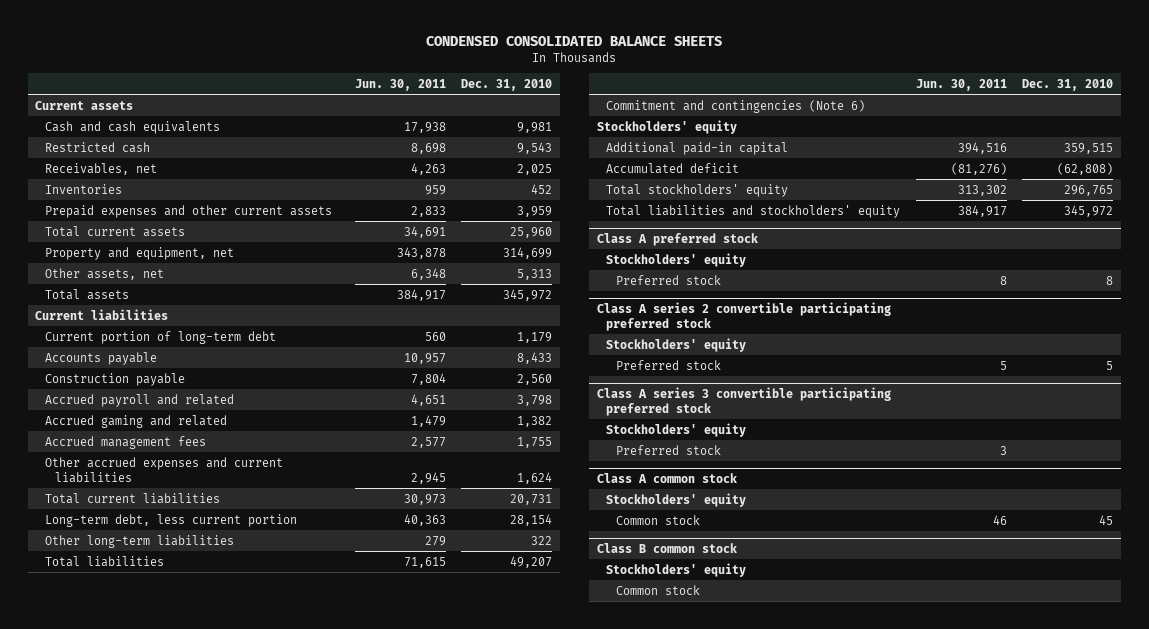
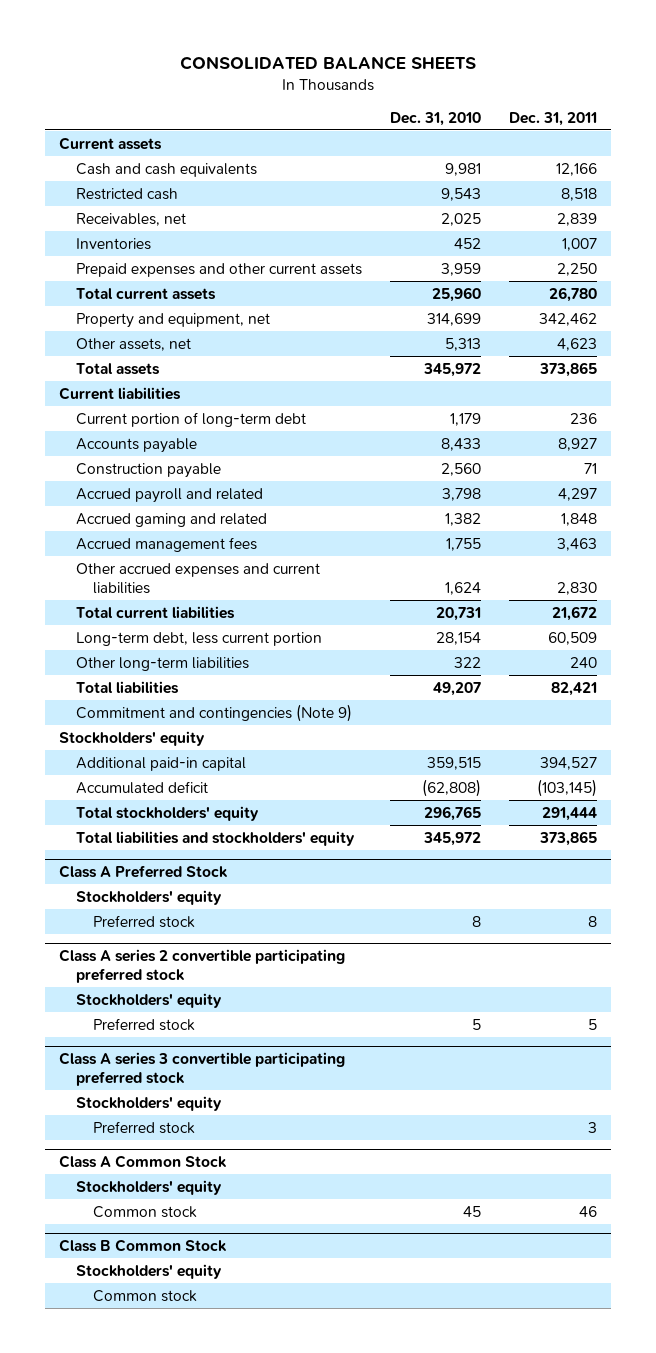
- CONDENSED CONSOLIDATED BALANCE SHEETS
+ CONSOLIDATED BALANCE SHEETS
- | Jun. 30, 2011 | Dec. 31, 2010
+ | Dec. 31, 2010 | Dec. 31, 2011
- Commitment and contingencies (Note 6)
+ Commitment and contingencies (Note 9)
- Class A preferred stock
+ Class A Preferred Stock
- Class A common stock
+ Class A Common Stock
- Class B common stock
+ Class B Common Stock

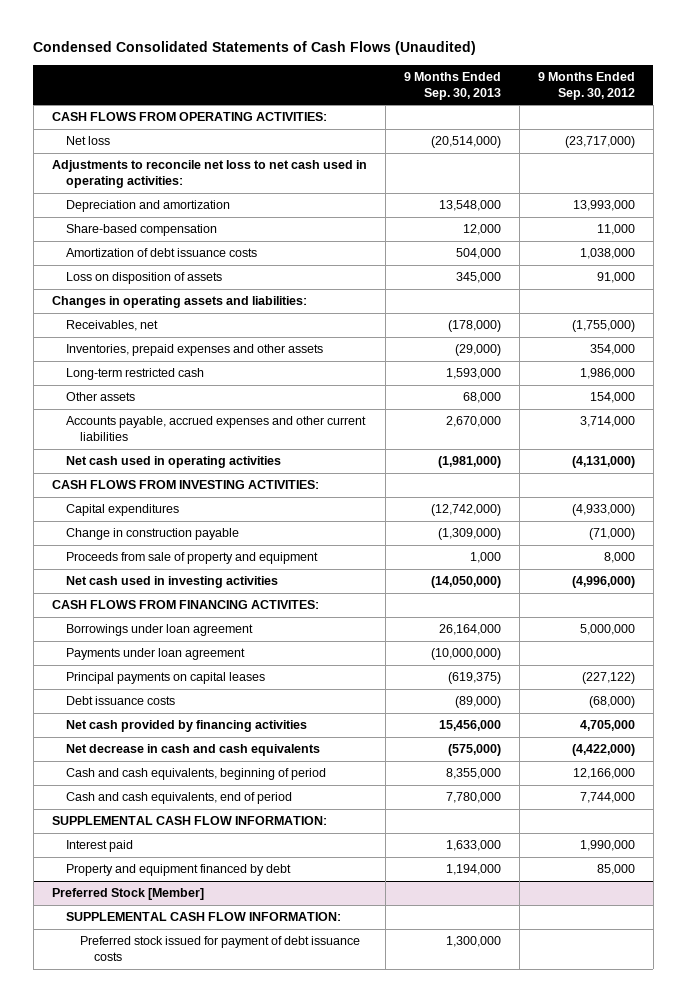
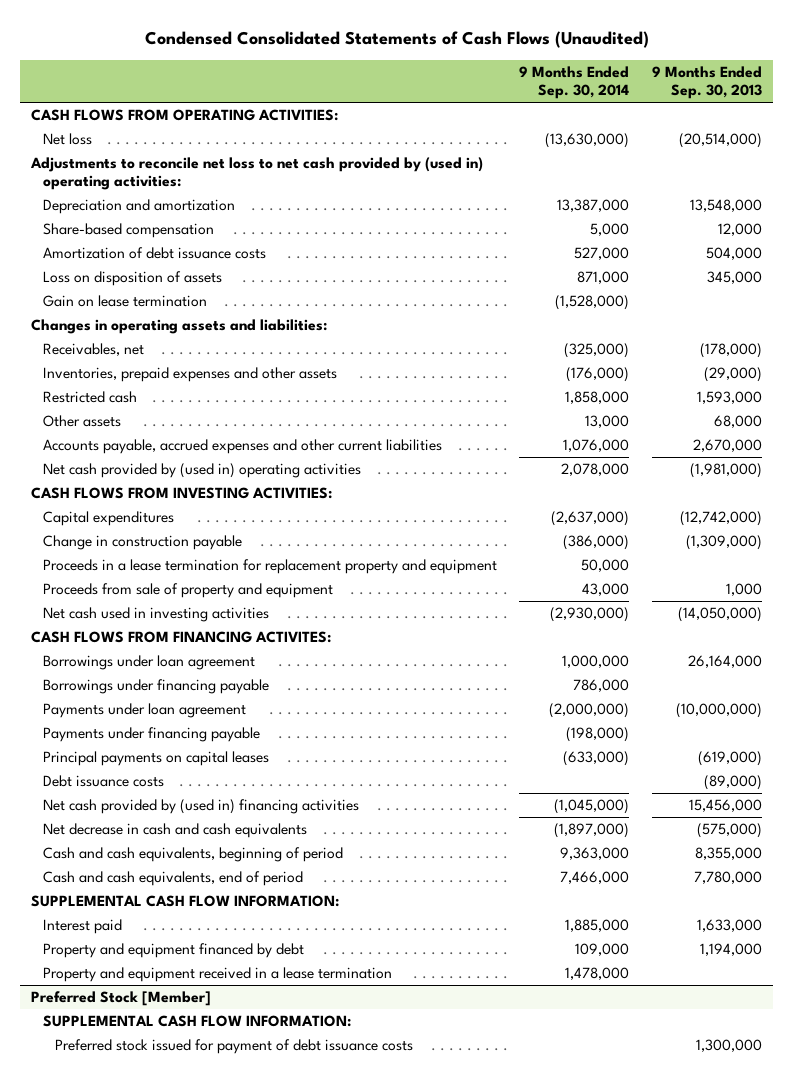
- | 9 Months Ended Sep. 30, 2013 | 9 Months Ended Sep. 30, 2012
+ | 9 Months Ended Sep. 30, 2014 | 9 Months Ended Sep. 30, 2013
- Adjustments to reconcile net loss to net cash used in operating activities:
+ Adjustments to reconcile net loss to net cash provided by (used in) operating activities:
+ Gain on lease termination | (1,528,000) |
- Long-term restricted cash | 1,593,000 | 1,986,000
+ Restricted cash | 1,858,000 | 1,593,000
- Net cash used in operating activities | (1,981,000) | (4,131,000)
+ Net cash provided by (used in) operating activities | 2,078,000 | (1,981,000)
+ Proceeds in a lease termination for replacement property and equipment | 50,000 |
+ Borrowings under financing payable | 786,000 |
- Principal payments on capital leases | (619,375) | (227,122)
+ Payments under financing payable | (198,000) |
+ Principal payments on capital leases | (633,000) | (619,000)
- Net cash provided by financing activities | 15,456,000 | 4,705,000
+ Net cash provided by (used in) financing activities | (1,045,000) | 15,456,000
+ Property and equipment received in a lease termination | 1,478,000 |

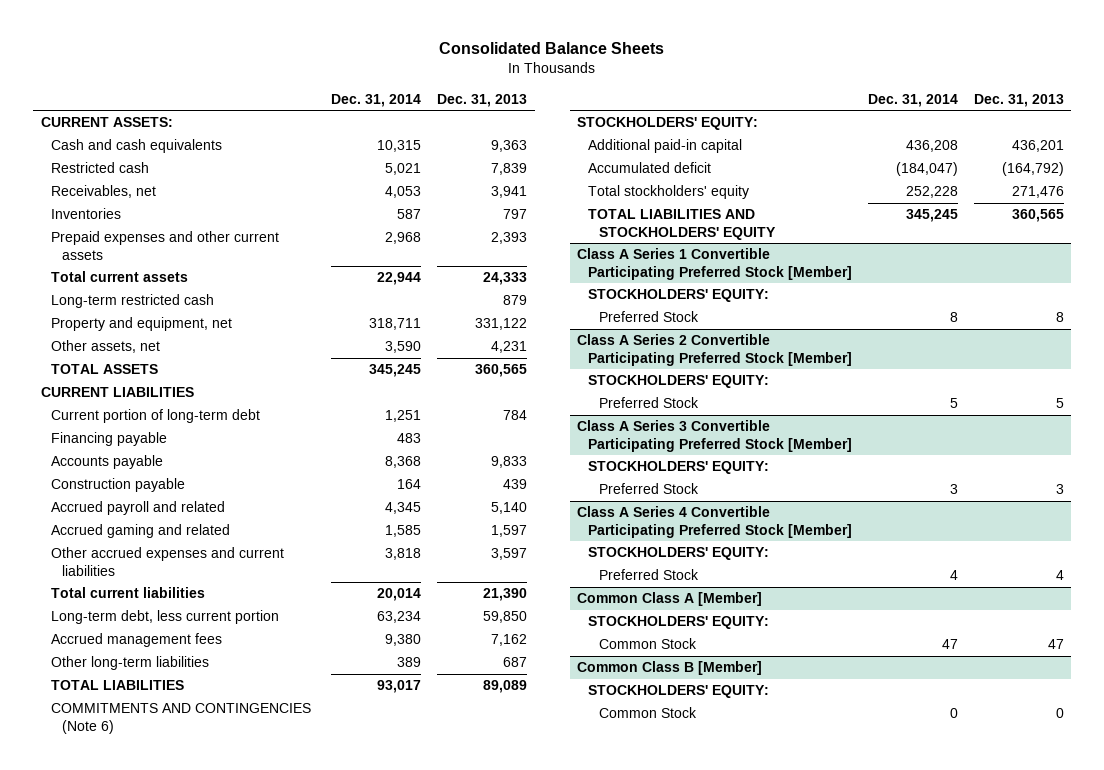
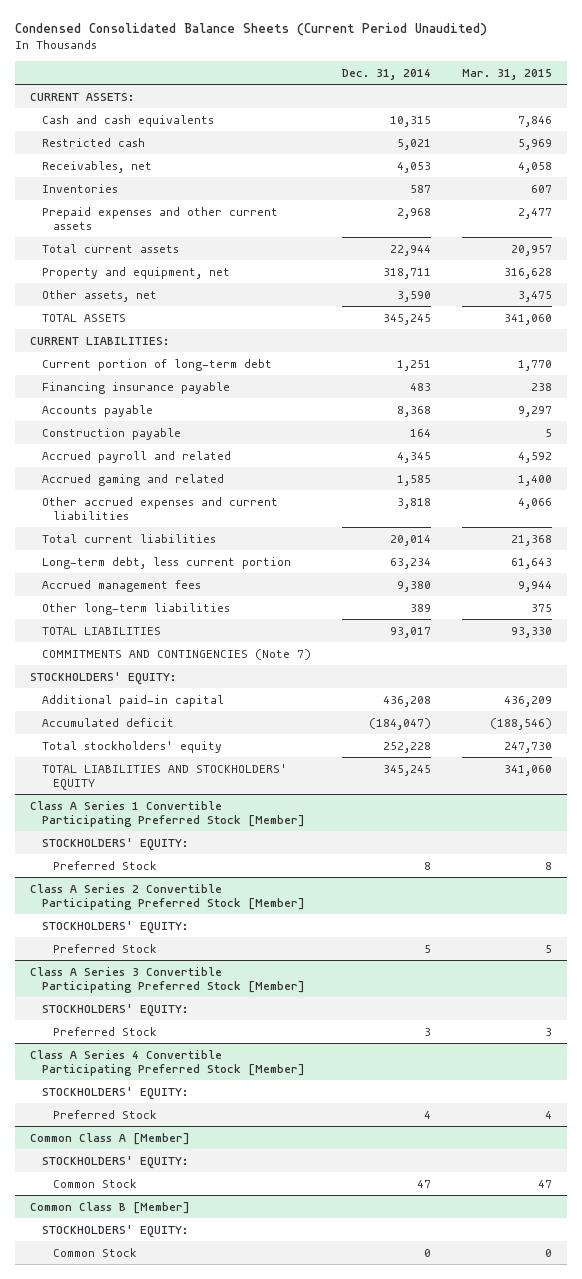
- Consolidated Balance Sheets
+ Condensed Consolidated Balance Sheets (Current Period Unaudited)
- | Dec. 31, 2014 | Dec. 31, 2013
+ | Dec. 31, 2014 | Mar. 31, 2015
- Long-term restricted cash | | 879
- CURRENT LIABILITIES
+ CURRENT LIABILITIES:
- Financing payable | 483 |
+ Financing insurance payable | 483 | 238
- COMMITMENTS AND CONTINGENCIES (Note 6)
+ COMMITMENTS AND CONTINGENCIES (Note 7)

